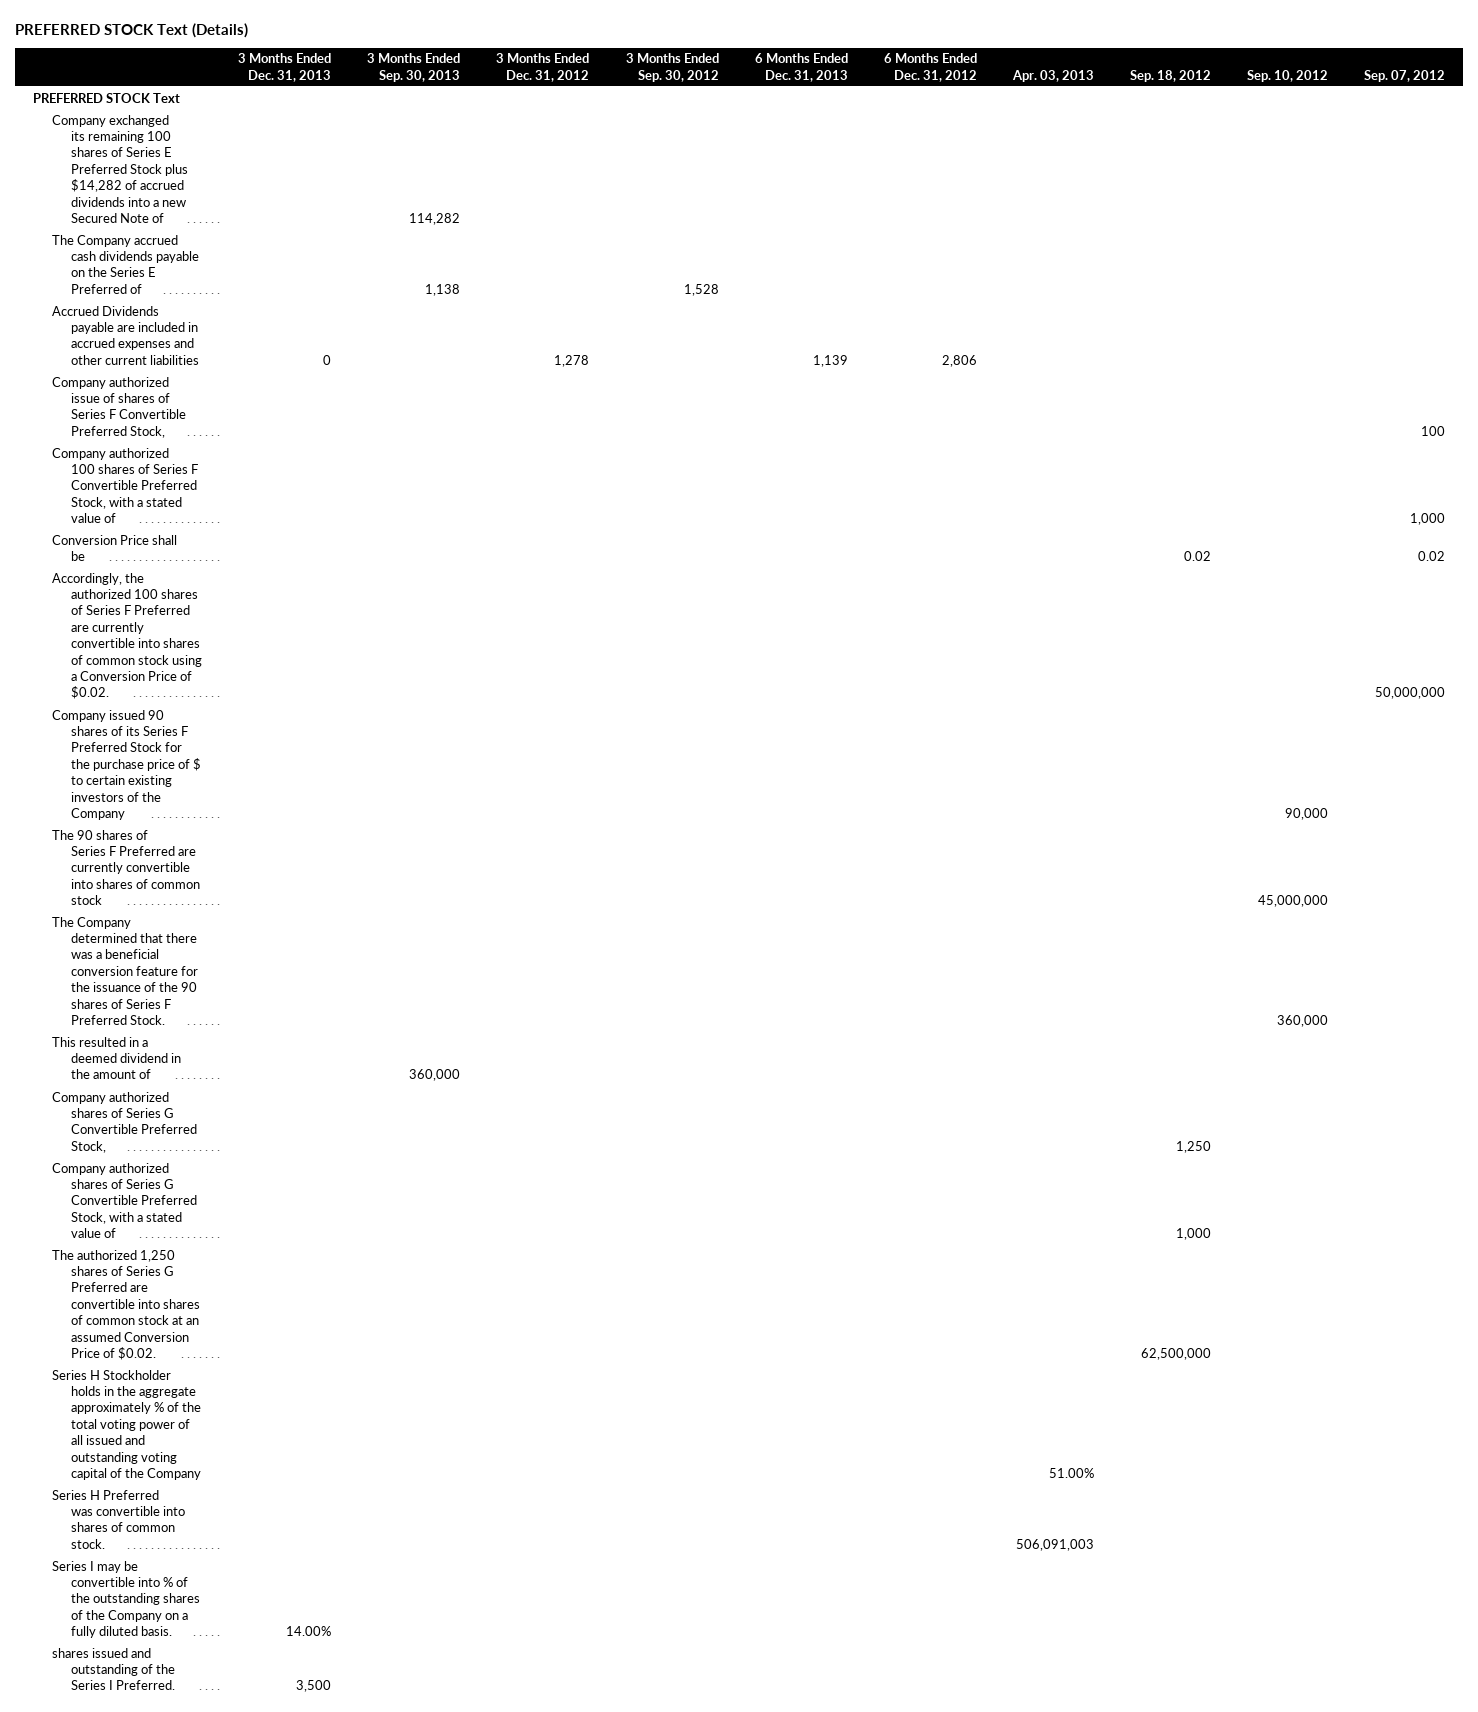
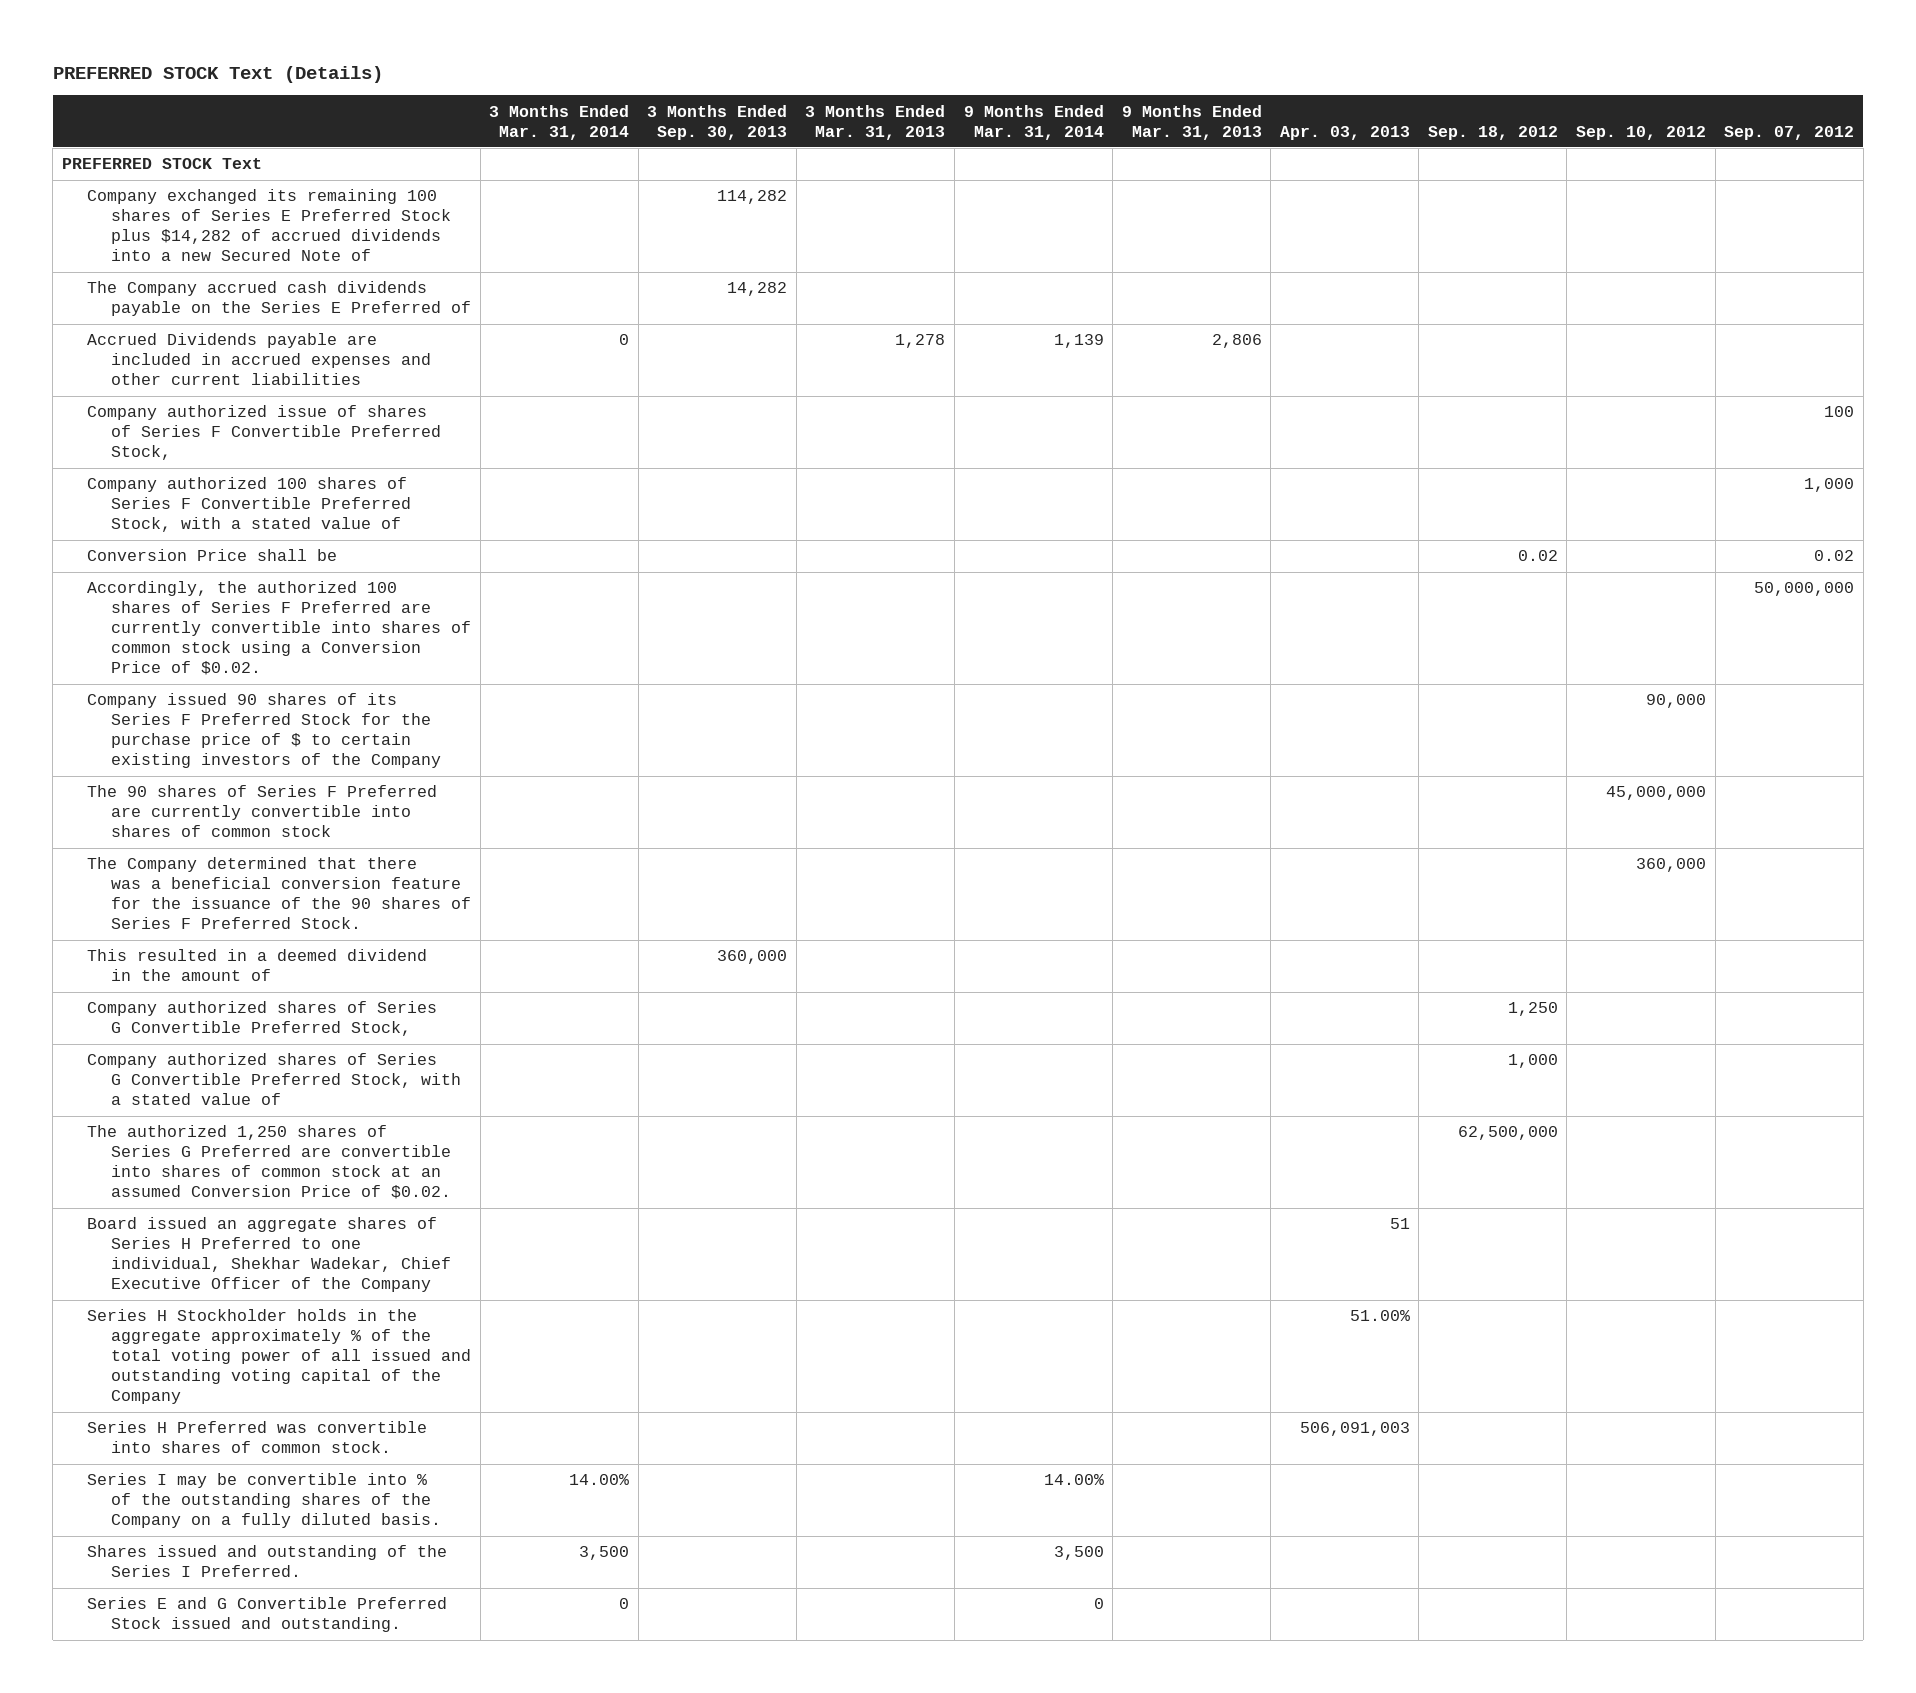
- | 3 Months Ended Dec. 31, 2013 | 3 Months Ended Sep. 30, 2013 | 3 Months Ended Dec. 31, 2012 | 3 Months Ended Sep. 30, 2012 | 6 Months Ended Dec. 31, 2013 | 6 Months Ended Dec. 31, 2012 | Apr. 03, 2013 | Sep. 18, 2012 | Sep. 10, 2012 | Sep. 07, 2012
+ | 3 Months Ended Mar. 31, 2014 | 3 Months Ended Sep. 30, 2013 | 3 Months Ended Mar. 31, 2013 | 9 Months Ended Mar. 31, 2014 | 9 Months Ended Mar. 31, 2013 | Apr. 03, 2013 | Sep. 18, 2012 | Sep. 10, 2012 | Sep. 07, 2012
- The Company accrued cash dividends payable on the Series E Preferred of | | 1,138 | | 1,528 | | | | | |
+ The Company accrued cash dividends payable on the Series E Preferred of | | 14,282 | | | | | | |
+ Board issued an aggregate shares of Series H Preferred to one individual, Shekhar Wadekar, Chief Executive Officer of the Company | | | | | | 51 | | |
- shares issued and outstanding of the Series I Preferred. | 3,500 | | | | | | | | |
+ Shares issued and outstanding of the Series I Preferred. | 3,500 | | | 3,500 | | | | |
+ Series E and G Convertible Preferred Stock issued and outstanding. | 0 | | | 0 | | | | |

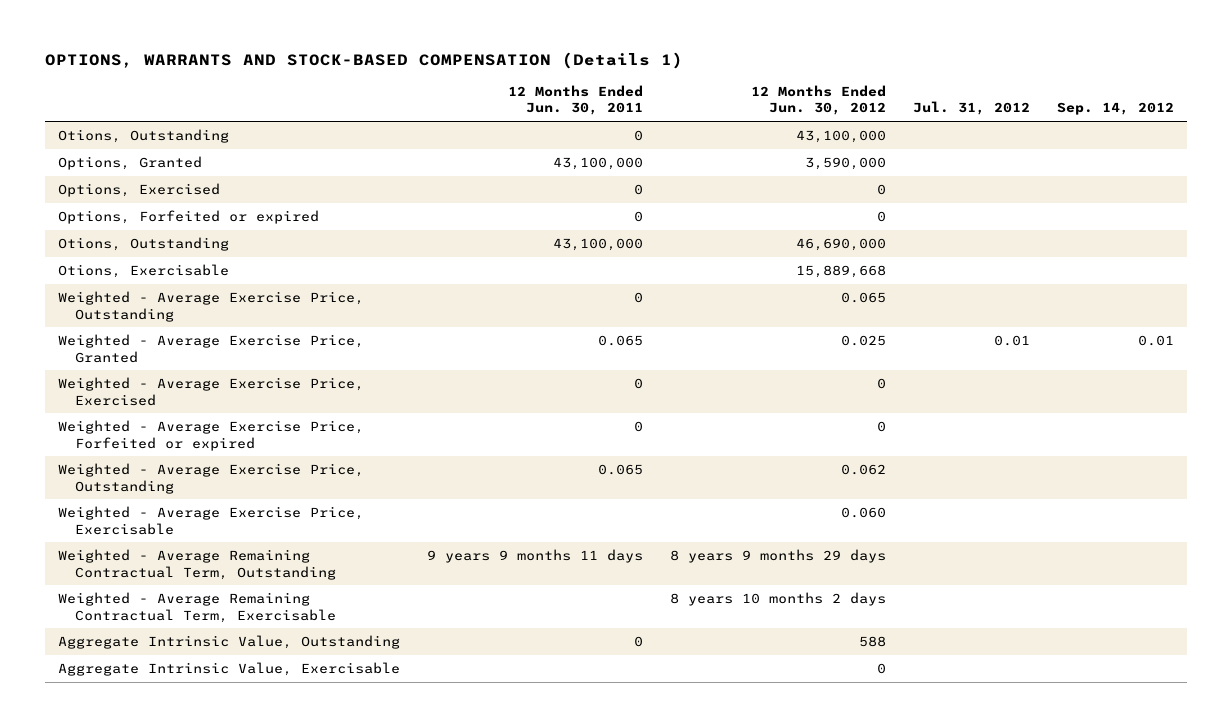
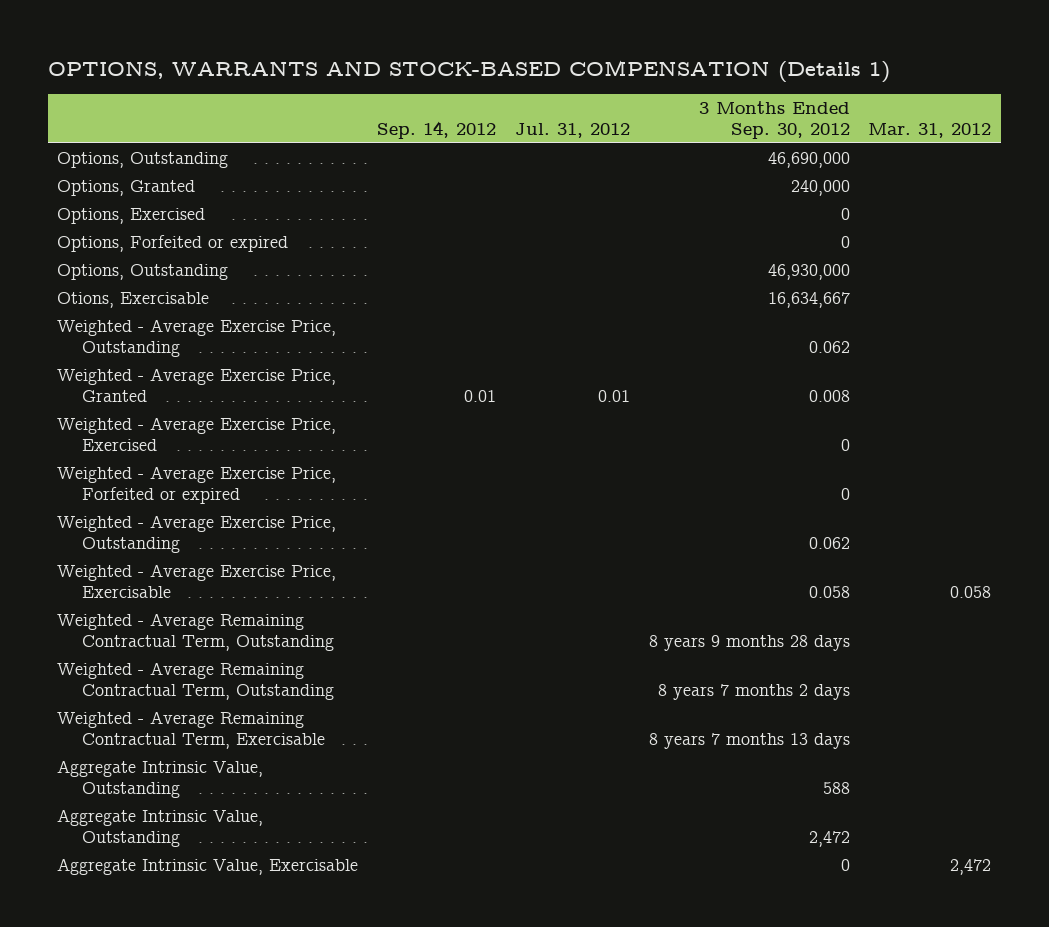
- | 12 Months Ended Jun. 30, 2011 | 12 Months Ended Jun. 30, 2012 | Jul. 31, 2012 | Sep. 14, 2012
+ | Sep. 14, 2012 | Jul. 31, 2012 | 3 Months Ended Sep. 30, 2012 | Mar. 31, 2012
- Otions, Outstanding | 0 | 43,100,000 | |
+ Options, Outstanding | | | 46,690,000 |
- Otions, Outstanding | 43,100,000 | 46,690,000 | |
+ Options, Outstanding | | | 46,930,000 |
+ Weighted - Average Remaining Contractual Term, Outstanding | | | 8 years 7 months 2 days |
+ Aggregate Intrinsic Value, Outstanding | | | 2,472 |

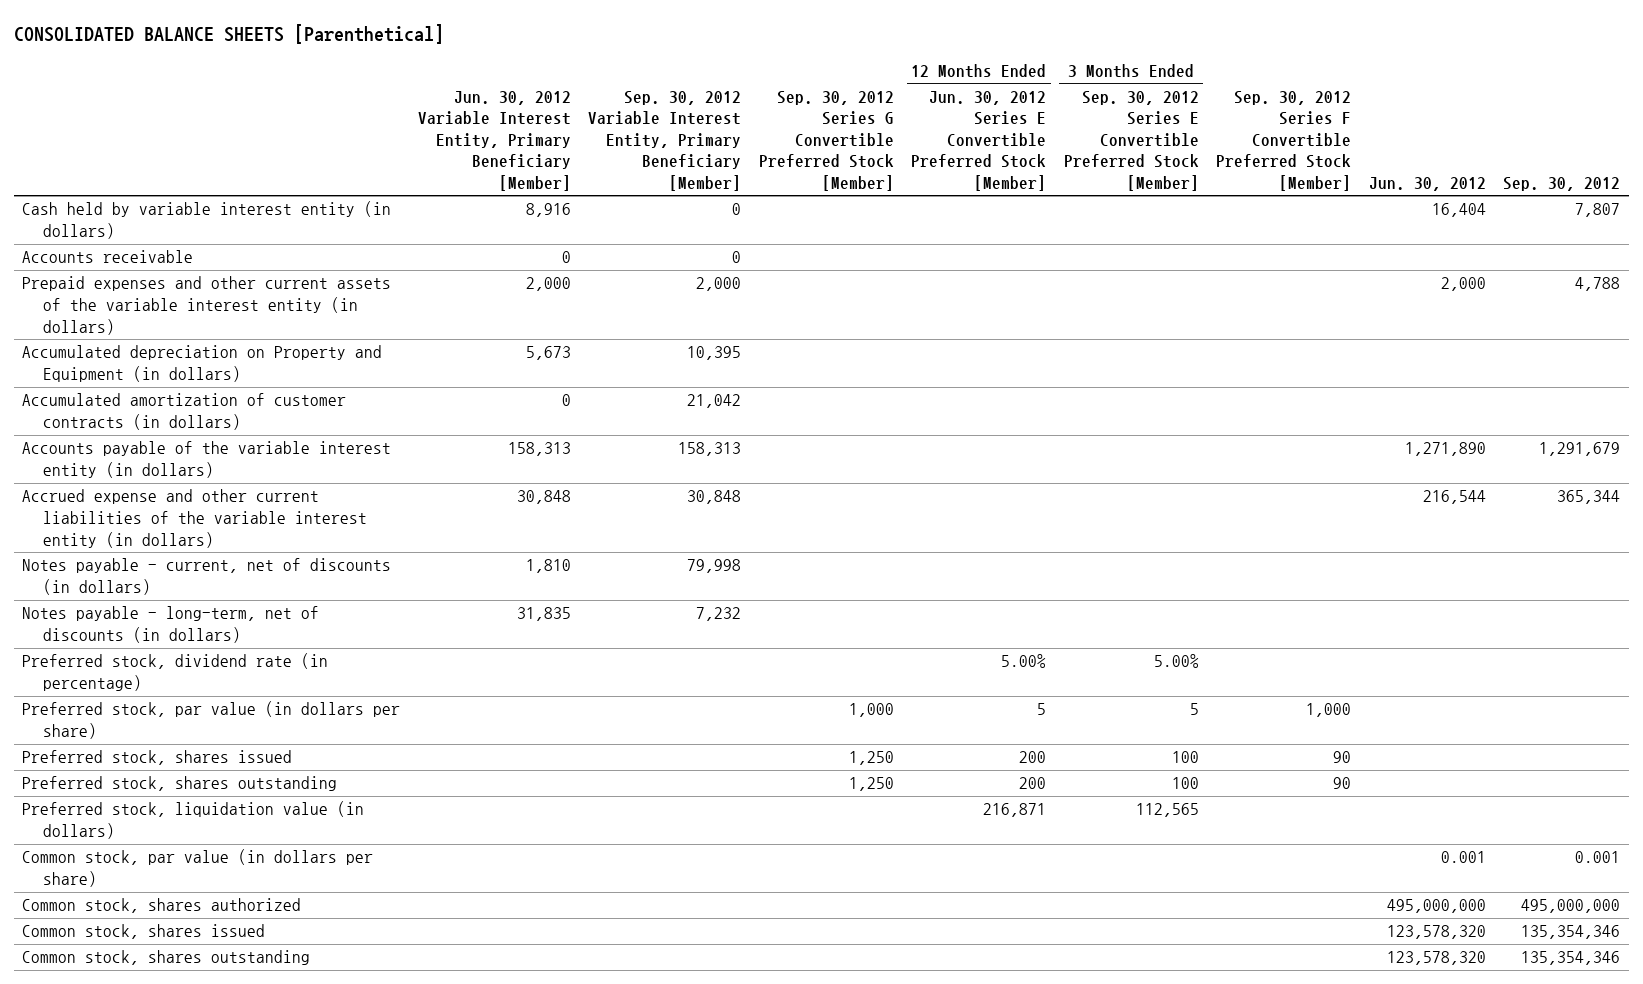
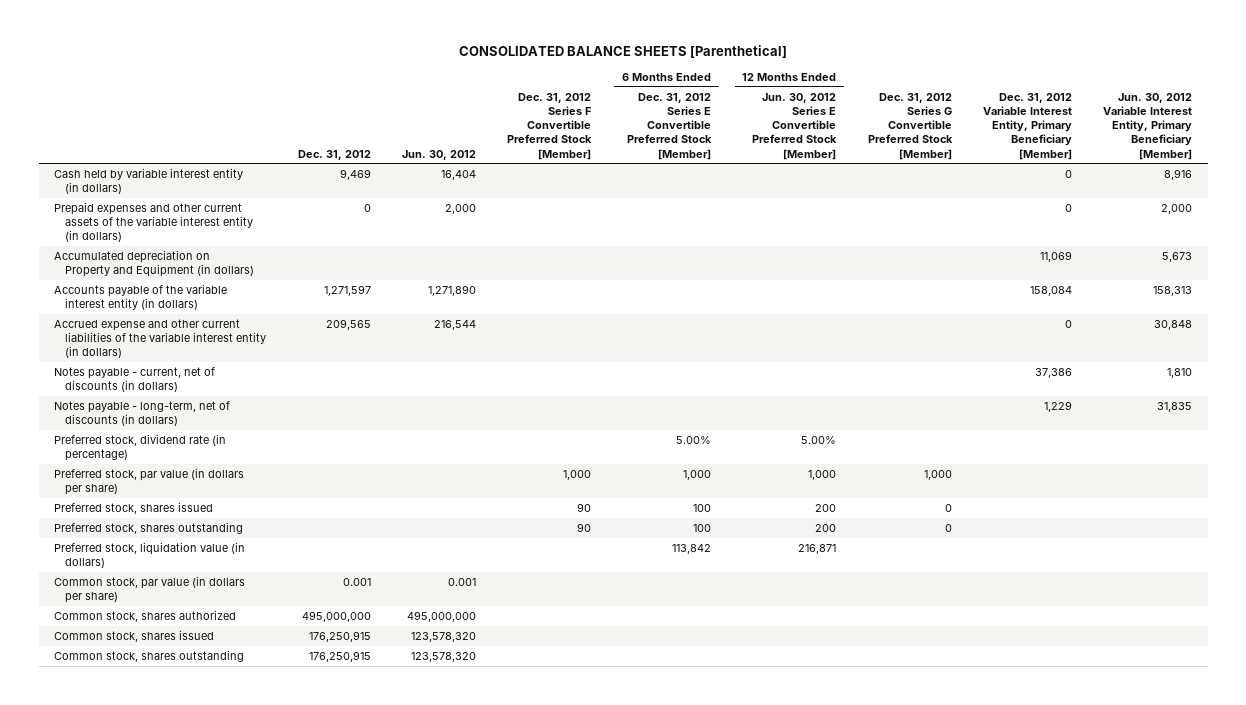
- | Jun. 30, 2012 Variable Interest Entity, Primary Beneficiary [Member] | Sep. 30, 2012 Variable Interest Entity, Primary Beneficiary [Member] | Sep. 30, 2012 Series G Convertible Preferred Stock [Member] | 12 Months Ended Jun. 30, 2012 Series E Convertible Preferred Stock [Member] | 3 Months Ended Sep. 30, 2012 Series E Convertible Preferred Stock [Member] | Sep. 30, 2012 Series F Convertible Preferred Stock [Member] | Jun. 30, 2012 | Sep. 30, 2012
+ | Dec. 31, 2012 | Jun. 30, 2012 | Dec. 31, 2012 Series F Convertible Preferred Stock [Member] | 6 Months Ended Dec. 31, 2012 Series E Convertible Preferred Stock [Member] | 12 Months Ended Jun. 30, 2012 Series E Convertible Preferred Stock [Member] | Dec. 31, 2012 Series G Convertible Preferred Stock [Member] | Dec. 31, 2012 Variable Interest Entity, Primary Beneficiary [Member] | Jun. 30, 2012 Variable Interest Entity, Primary Beneficiary [Member]
- Accounts receivable | 0 | 0 | | | | | |
- Accumulated amortization of customer contracts (in dollars) | 0 | 21,042 | | | | | |
- Preferred stock, par value (in dollars per share) | | | 1,000 | 5 | 5 | 1,000 | |
+ Preferred stock, par value (in dollars per share) | | | 1,000 | 1,000 | 1,000 | 1,000 | |

